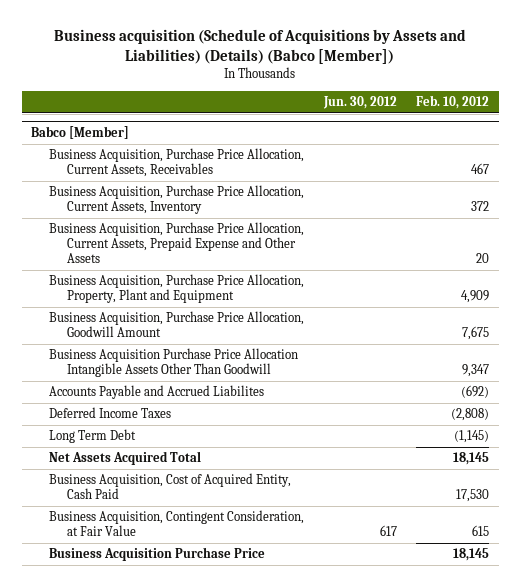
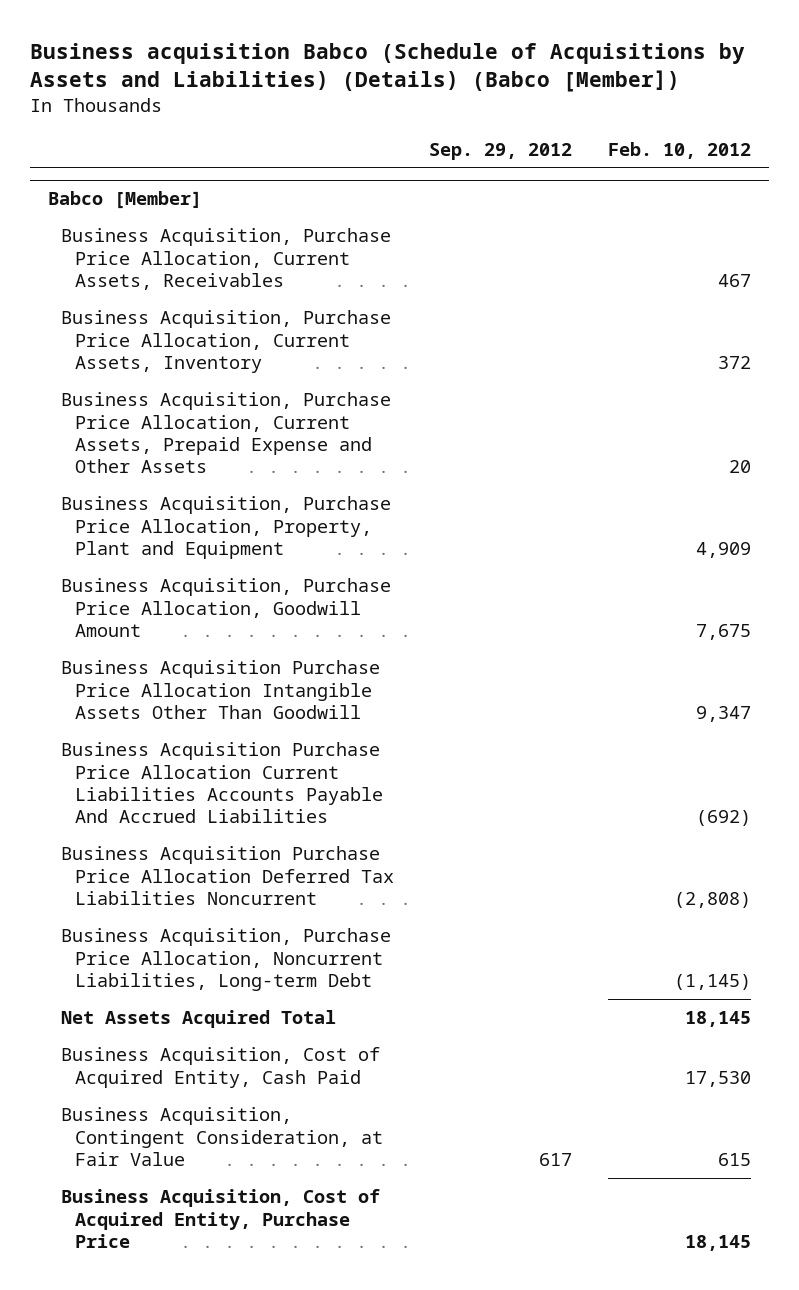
- Business acquisition (Schedule of Acquisitions by Assets and Liabilities) (Details) (Babco [Member])
+ Business acquisition Babco (Schedule of Acquisitions by Assets and Liabilities) (Details) (Babco [Member])
- | Jun. 30, 2012 | Feb. 10, 2012
+ | Sep. 29, 2012 | Feb. 10, 2012
@ Babco [Member]
- Accounts Payable and Accrued Liabilites | | (692)
- Deferred Income Taxes | | (2,808)
- Long Term Debt | | (1,145)
+ Business Acquisition Purchase Price Allocation Current Liabilities Accounts Payable And Accrued Liabilities | | (692)
+ Business Acquisition Purchase Price Allocation Deferred Tax Liabilities Noncurrent | | (2,808)
+ Business Acquisition, Purchase Price Allocation, Noncurrent Liabilities, Long-term Debt | | (1,145)
- Business Acquisition Purchase Price | | 18,145
+ Business Acquisition, Cost of Acquired Entity, Purchase Price | | 18,145

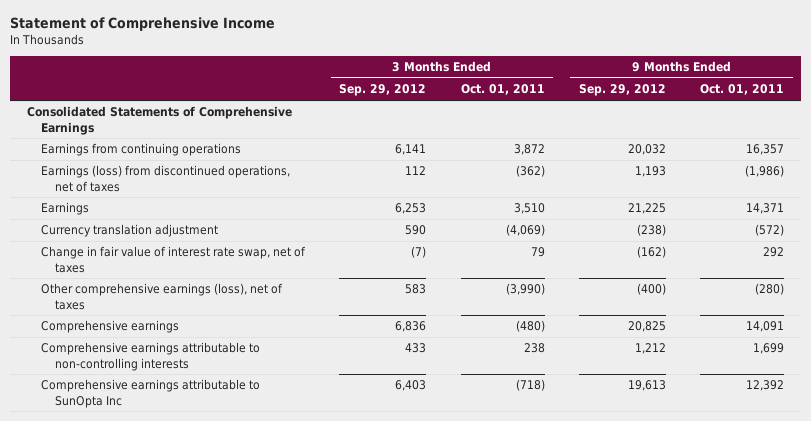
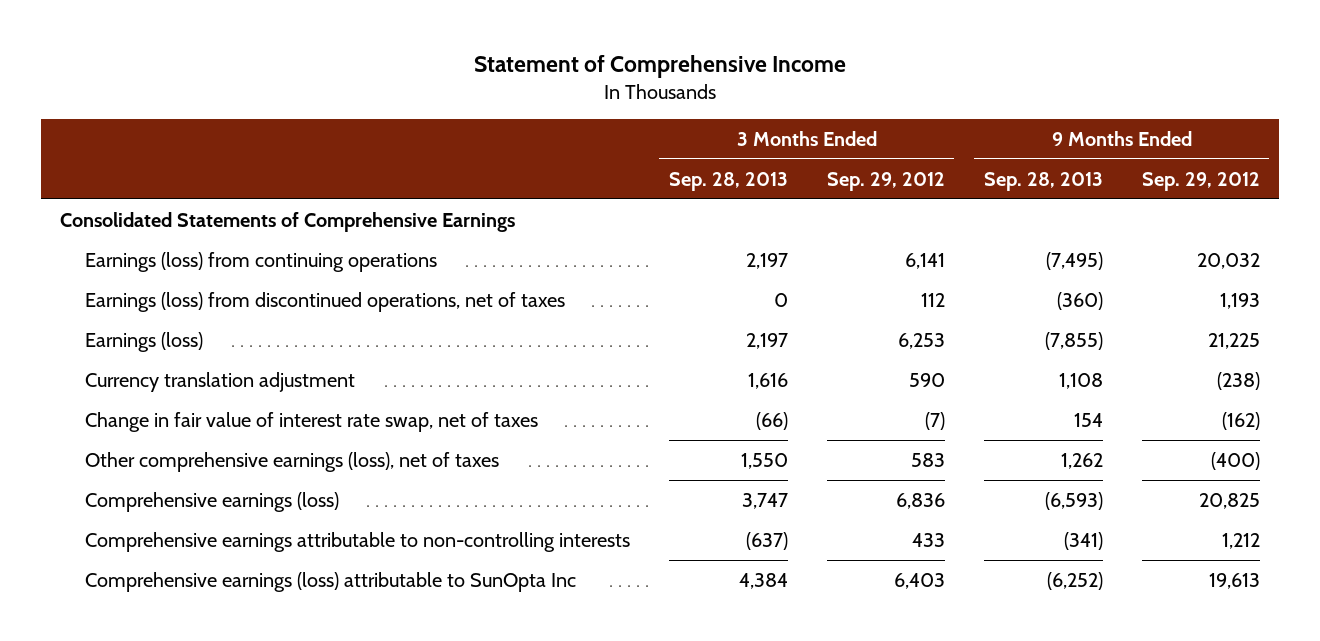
- | 3 Months Ended Sep. 29, 2012 | 3 Months Ended Oct. 01, 2011 | 9 Months Ended Sep. 29, 2012 | 9 Months Ended Oct. 01, 2011
+ | 3 Months Ended Sep. 28, 2013 | 3 Months Ended Sep. 29, 2012 | 9 Months Ended Sep. 28, 2013 | 9 Months Ended Sep. 29, 2012
- Earnings from continuing operations | 6,141 | 3,872 | 20,032 | 16,357
+ Earnings (loss) from continuing operations | 2,197 | 6,141 | (7,495) | 20,032
- Earnings | 6,253 | 3,510 | 21,225 | 14,371
+ Earnings (loss) | 2,197 | 6,253 | (7,855) | 21,225
- Comprehensive earnings | 6,836 | (480) | 20,825 | 14,091
+ Comprehensive earnings (loss) | 3,747 | 6,836 | (6,593) | 20,825
- Comprehensive earnings attributable to SunOpta Inc | 6,403 | (718) | 19,613 | 12,392
+ Comprehensive earnings (loss) attributable to SunOpta Inc | 4,384 | 6,403 | (6,252) | 19,613

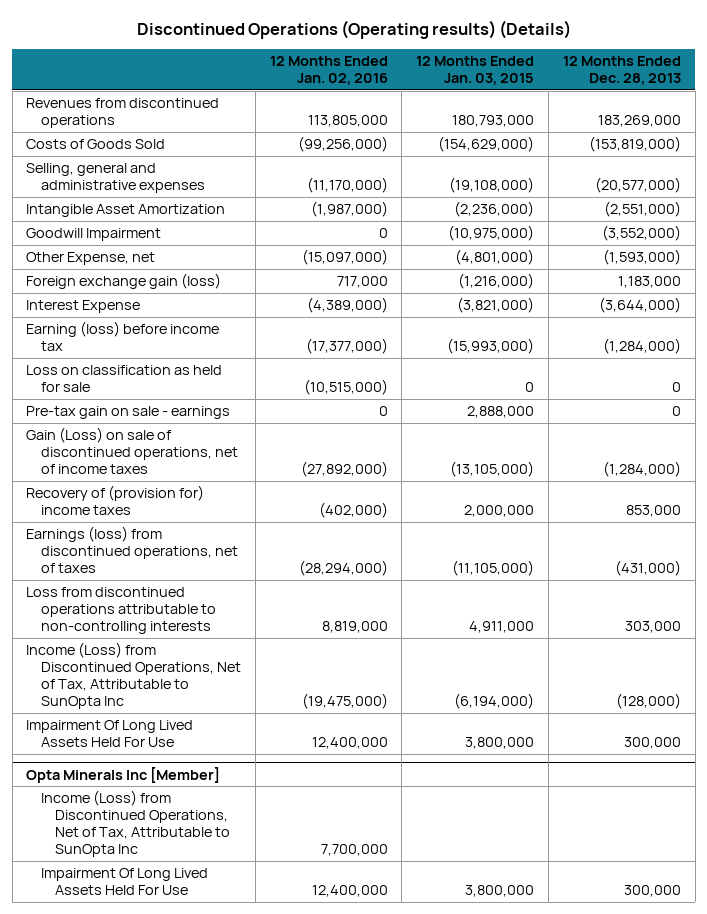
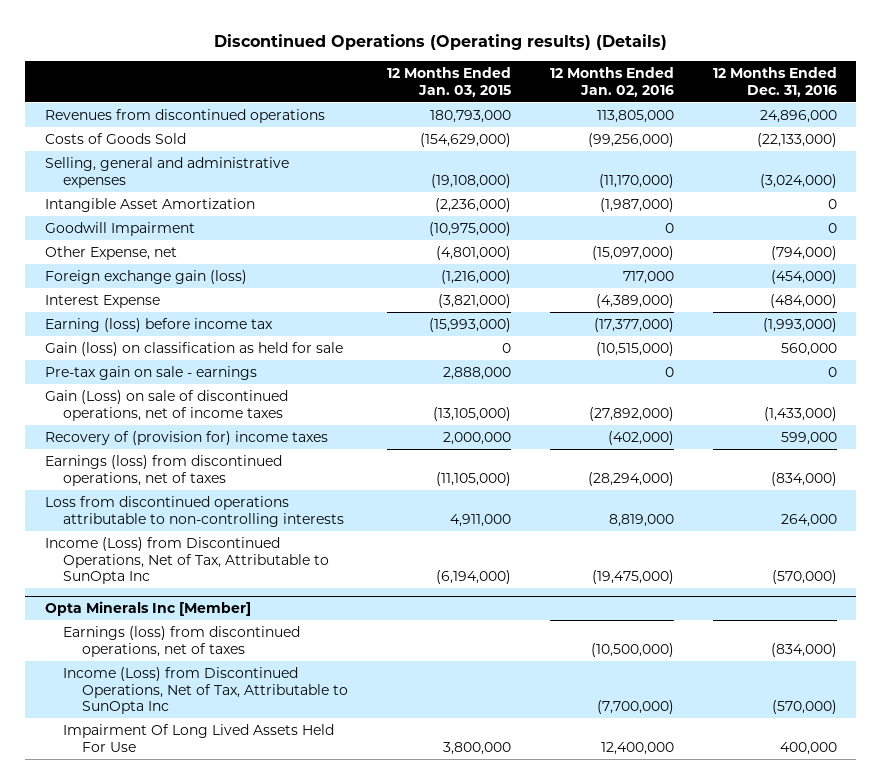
- | 12 Months Ended Jan. 02, 2016 | 12 Months Ended Jan. 03, 2015 | 12 Months Ended Dec. 28, 2013
+ | 12 Months Ended Jan. 03, 2015 | 12 Months Ended Jan. 02, 2016 | 12 Months Ended Dec. 31, 2016
- Loss on classification as held for sale | (10,515,000) | 0 | 0
+ Gain (loss) on classification as held for sale | 0 | (10,515,000) | 560,000
- Impairment Of Long Lived Assets Held For Use | 12,400,000 | 3,800,000 | 300,000
@ Opta Minerals Inc [Member]
- Income (Loss) from Discontinued Operations, Net of Tax, Attributable to SunOpta Inc | 7,700,000 | |
+ Earnings (loss) from discontinued operations, net of taxes | | (10,500,000) | (834,000)
+ Income (Loss) from Discontinued Operations, Net of Tax, Attributable to SunOpta Inc | | (7,700,000) | (570,000)

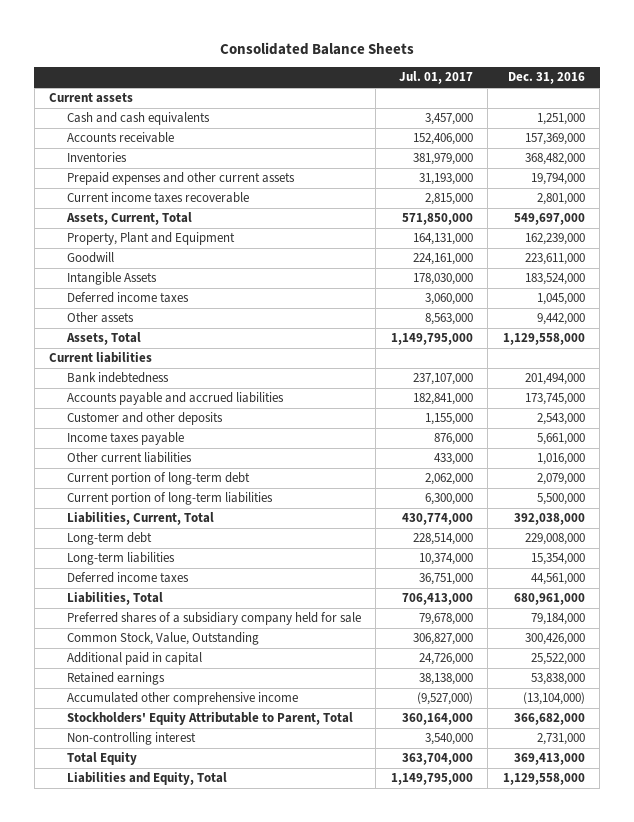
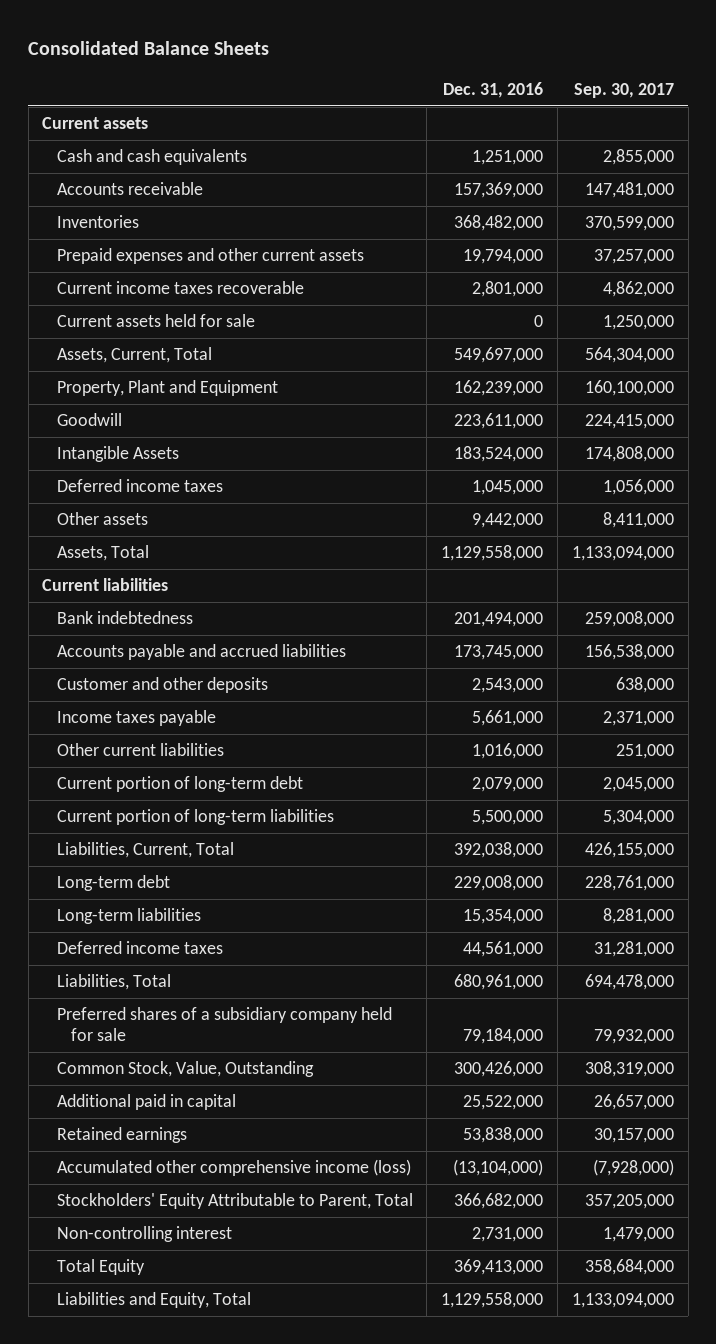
- | Jul. 01, 2017 | Dec. 31, 2016
+ | Dec. 31, 2016 | Sep. 30, 2017
+ Current assets held for sale | 0 | 1,250,000
- Accumulated other comprehensive income | (9,527,000) | (13,104,000)
+ Accumulated other comprehensive income (loss) | (13,104,000) | (7,928,000)

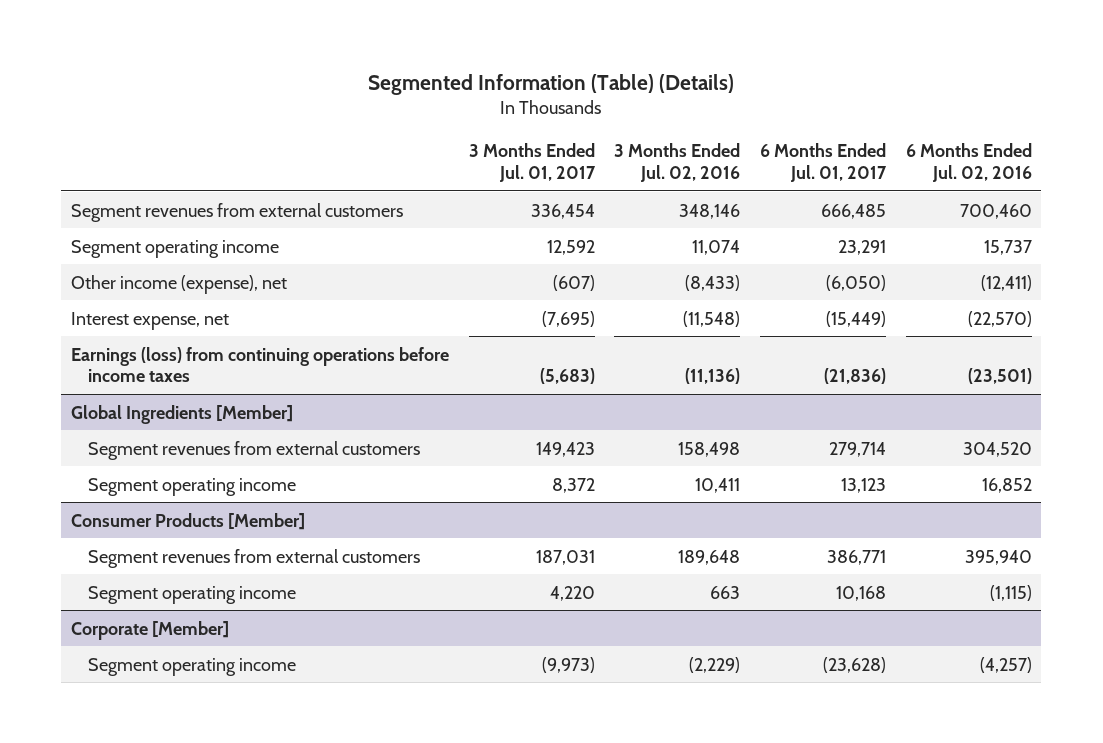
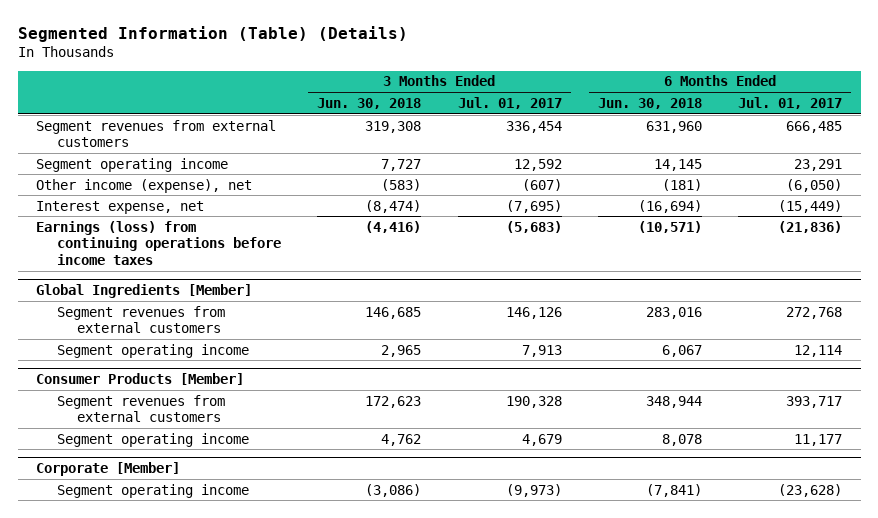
- | 3 Months Ended Jul. 01, 2017 | 3 Months Ended Jul. 02, 2016 | 6 Months Ended Jul. 01, 2017 | 6 Months Ended Jul. 02, 2016
+ | 3 Months Ended Jun. 30, 2018 | 3 Months Ended Jul. 01, 2017 | 6 Months Ended Jun. 30, 2018 | 6 Months Ended Jul. 01, 2017
@ Global Ingredients [Member]
- Segment revenues from external customers | 149,423 | 158,498 | 279,714 | 304,520
- Segment operating income | 8,372 | 10,411 | 13,123 | 16,852
+ Segment revenues from external customers | 146,685 | 146,126 | 283,016 | 272,768
+ Segment operating income | 2,965 | 7,913 | 6,067 | 12,114
@ Consumer Products [Member]
- Segment revenues from external customers | 187,031 | 189,648 | 386,771 | 395,940
- Segment operating income | 4,220 | 663 | 10,168 | (1,115)
+ Segment revenues from external customers | 172,623 | 190,328 | 348,944 | 393,717
+ Segment operating income | 4,762 | 4,679 | 8,078 | 11,177

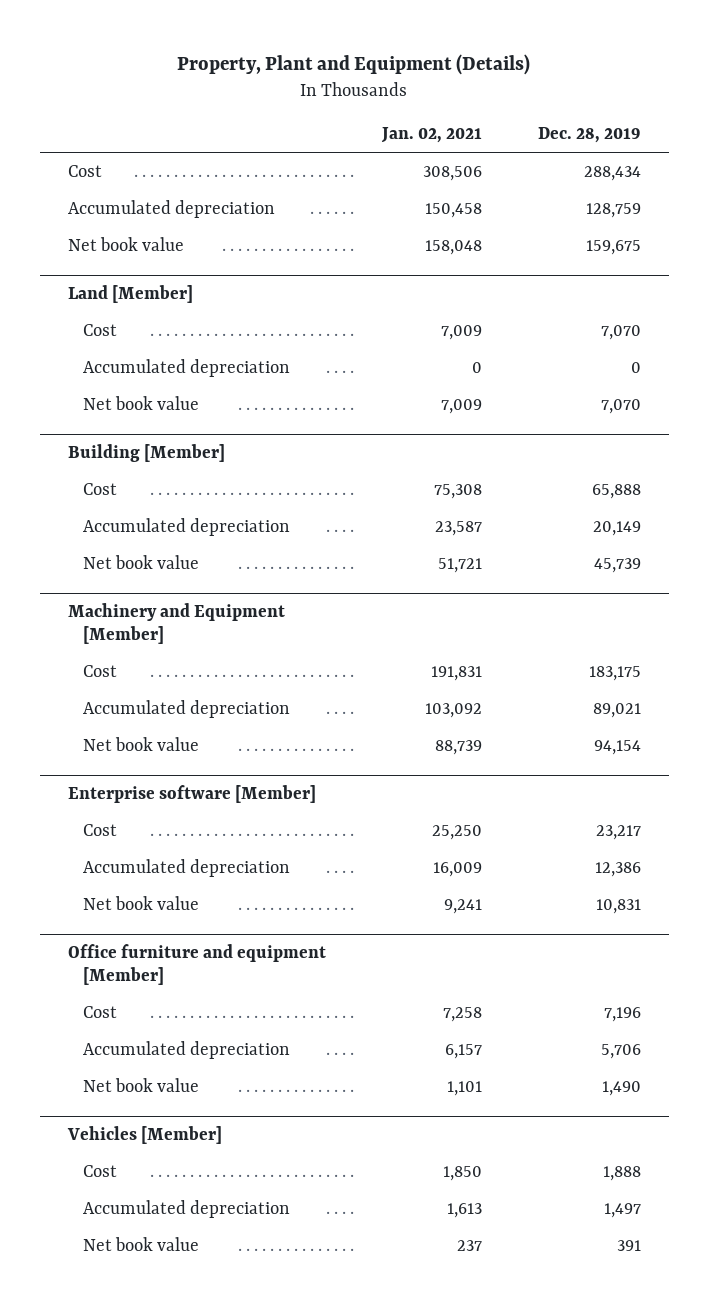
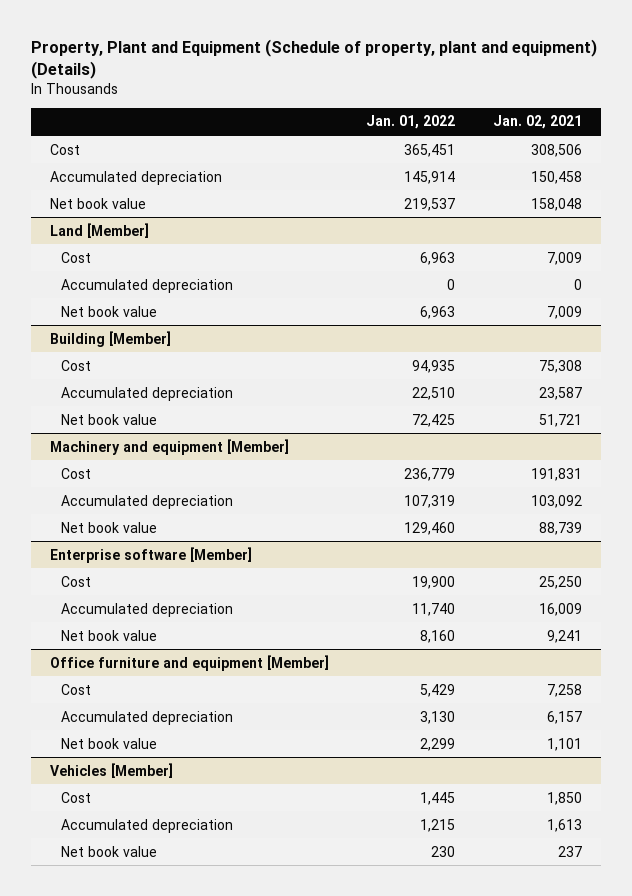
- Property, Plant and Equipment (Details)
+ Property, Plant and Equipment (Schedule of property, plant and equipment) (Details)
- | Jan. 02, 2021 | Dec. 28, 2019
+ | Jan. 01, 2022 | Jan. 02, 2021
- Machinery and Equipment [Member]
+ Machinery and equipment [Member]

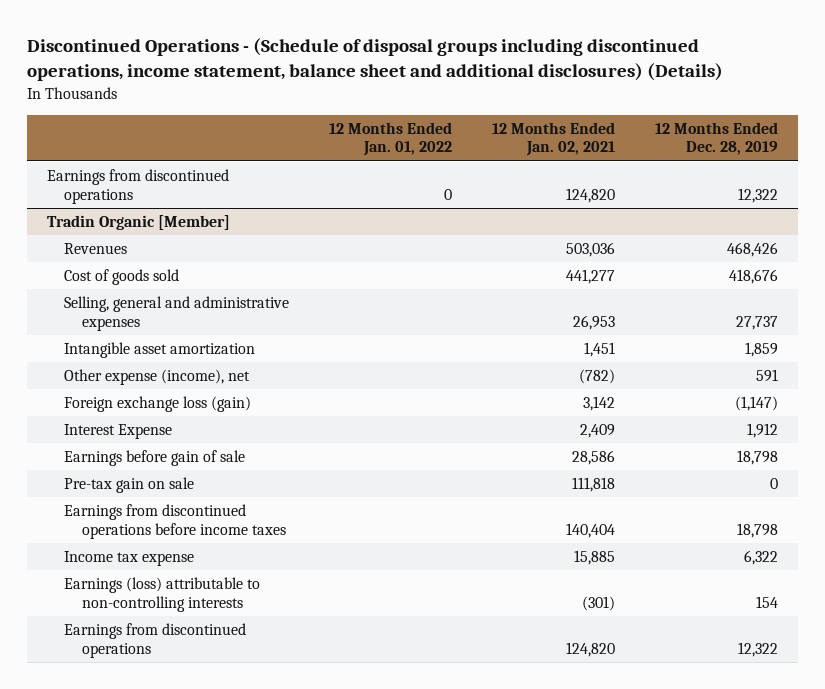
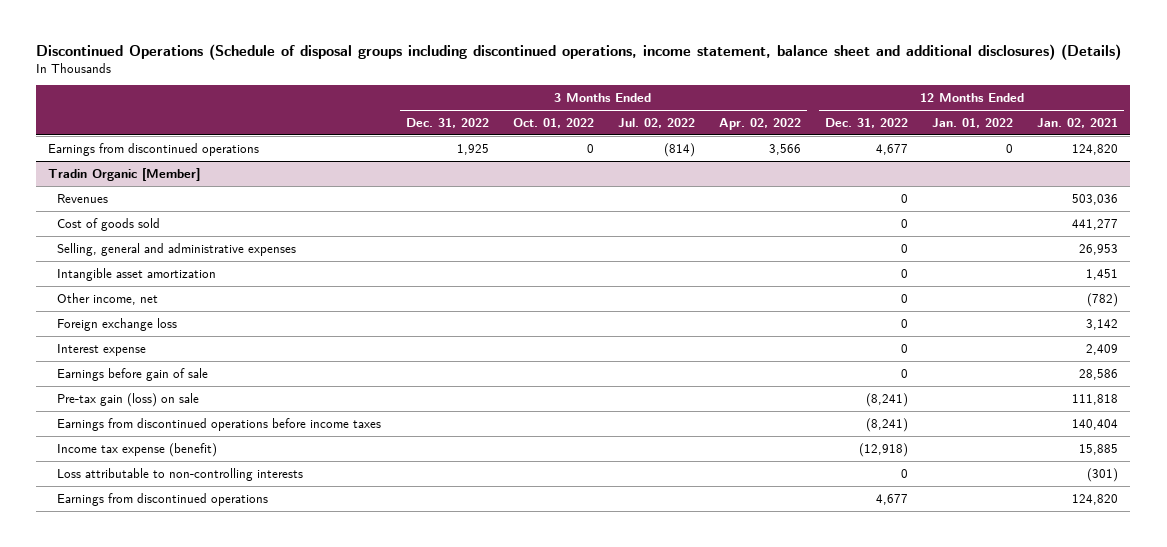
- Discontinued Operations - (Schedule of disposal groups including discontinued operations, income statement, balance sheet and additional disclosures) (Details)
+ Discontinued Operations (Schedule of disposal groups including discontinued operations, income statement, balance sheet and additional disclosures) (Details)
- | 12 Months Ended Jan. 01, 2022 | 12 Months Ended Jan. 02, 2021 | 12 Months Ended Dec. 28, 2019
+ | 3 Months Ended Dec. 31, 2022 | 3 Months Ended Oct. 01, 2022 | 3 Months Ended Jul. 02, 2022 | 3 Months Ended Apr. 02, 2022 | 12 Months Ended Dec. 31, 2022 | 12 Months Ended Jan. 01, 2022 | 12 Months Ended Jan. 02, 2021
@ Tradin Organic [Member]
- Other expense (income), net | | (782) | 591
- Foreign exchange loss (gain) | | 3,142 | (1,147)
- Interest Expense | | 2,409 | 1,912
+ Other income, net | | | | | 0 | | (782)
+ Foreign exchange loss | | | | | 0 | | 3,142
+ Interest expense | | | | | 0 | | 2,409
- Pre-tax gain on sale | | 111,818 | 0
+ Pre-tax gain (loss) on sale | | | | | (8,241) | | 111,818
- Income tax expense | | 15,885 | 6,322
- Earnings (loss) attributable to non-controlling interests | | (301) | 154
+ Income tax expense (benefit) | | | | | (12,918) | | 15,885
+ Loss attributable to non-controlling interests | | | | | 0 | | (301)

